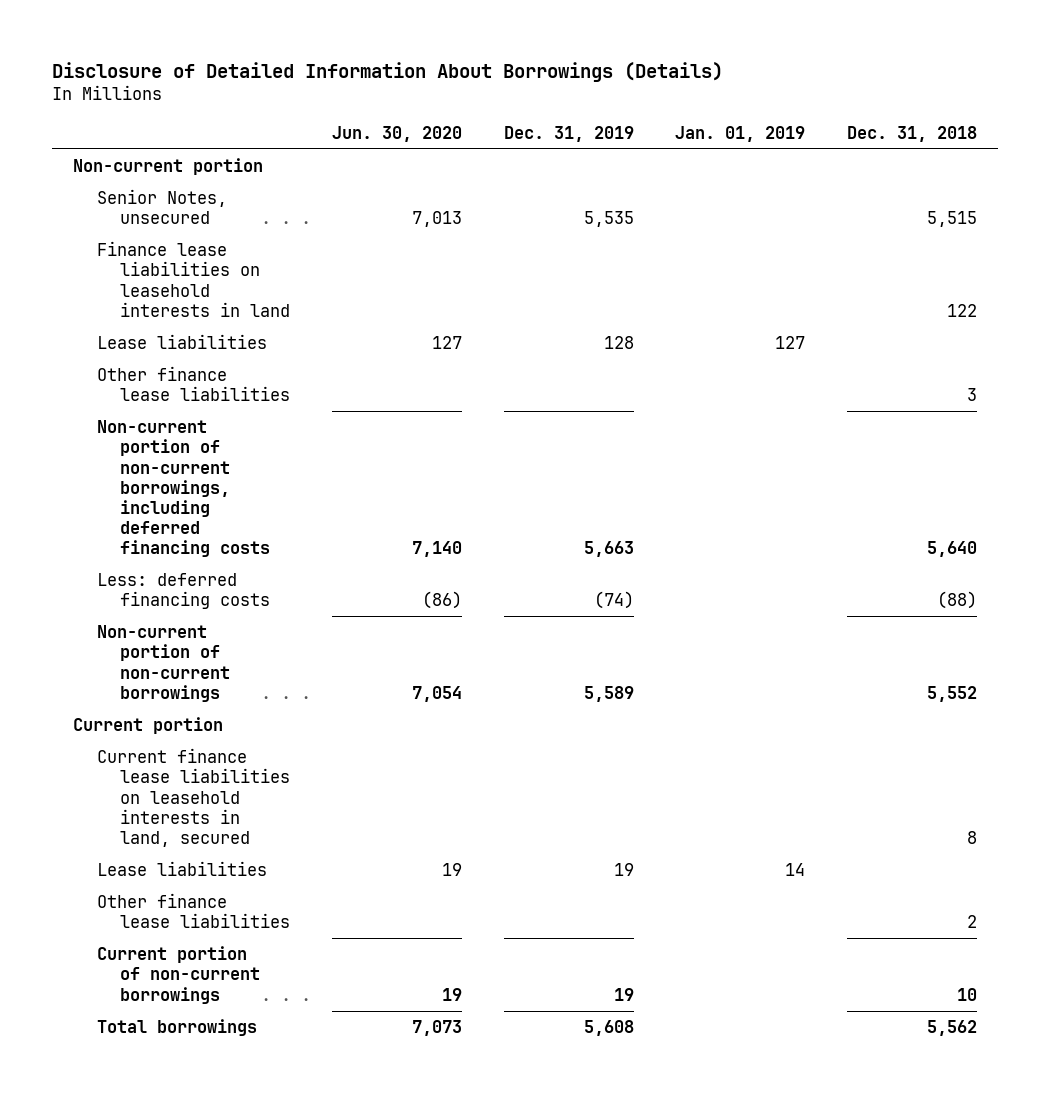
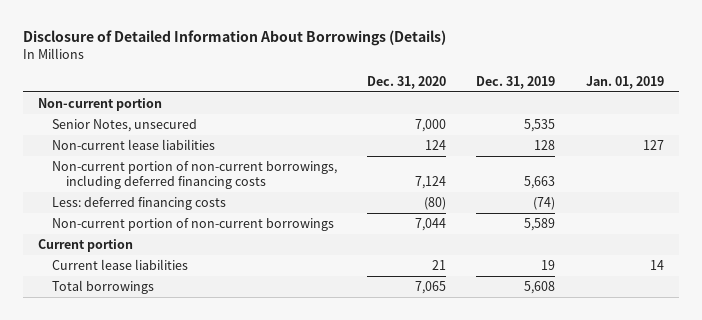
- | Jun. 30, 2020 | Dec. 31, 2019 | Jan. 01, 2019 | Dec. 31, 2018
+ | Dec. 31, 2020 | Dec. 31, 2019 | Jan. 01, 2019
- Finance lease liabilities on leasehold interests in land | | | | 122
- Lease liabilities | 127 | 128 | 127 |
- Other finance lease liabilities | | | | 3
+ Non-current lease liabilities | 124 | 128 | 127
- Current finance lease liabilities on leasehold interests in land, secured | | | | 8
- Lease liabilities | 19 | 19 | 14 |
- Other finance lease liabilities | | | | 2
- Current portion of non-current borrowings | 19 | 19 | | 10
+ Current lease liabilities | 21 | 19 | 14

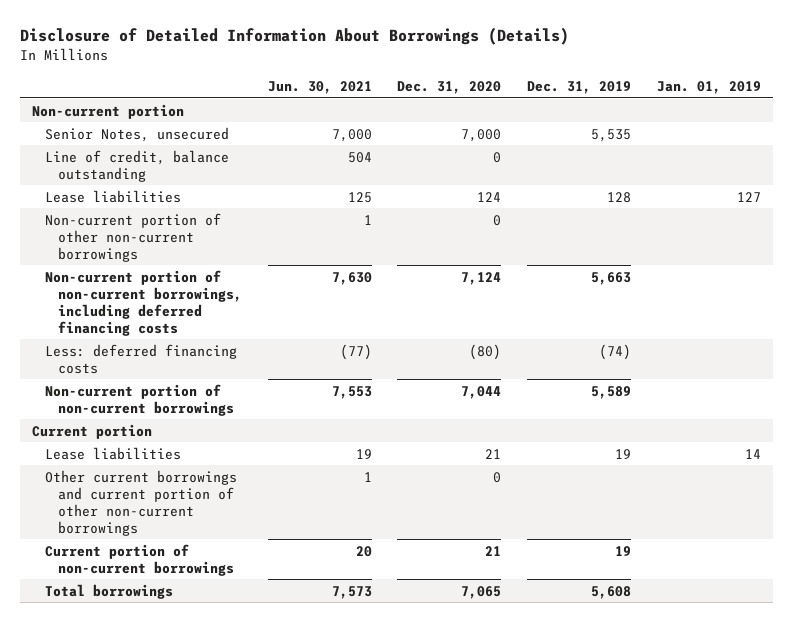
- | Dec. 31, 2020 | Dec. 31, 2019 | Jan. 01, 2019
+ | Jun. 30, 2021 | Dec. 31, 2020 | Dec. 31, 2019 | Jan. 01, 2019
- Non-current lease liabilities | 124 | 128 | 127
+ Line of credit, balance outstanding | 504 | 0 | |
+ Lease liabilities | 125 | 124 | 128 | 127
+ Non-current portion of other non-current borrowings | 1 | 0 | |
- Current lease liabilities | 21 | 19 | 14
+ Lease liabilities | 19 | 21 | 19 | 14
+ Other current borrowings and current portion of other non-current borrowings | 1 | 0 | |
+ Current portion of non-current borrowings | 20 | 21 | 19 |

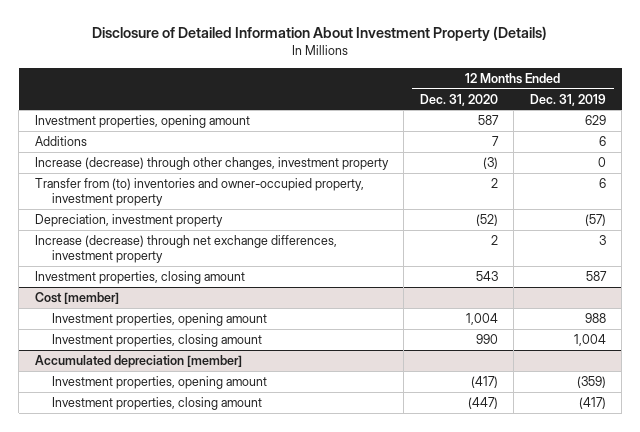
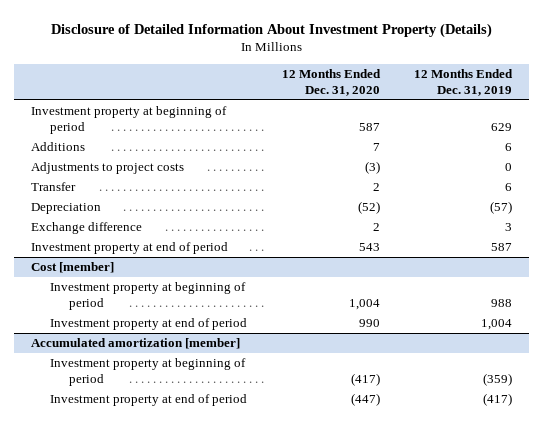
- Investment properties, opening amount | 587 | 629
+ Investment property at beginning of period | 587 | 629
- Increase (decrease) through other changes, investment property | (3) | 0
- Transfer from (to) inventories and owner-occupied property, investment property | 2 | 6
- Depreciation, investment property | (52) | (57)
- Increase (decrease) through net exchange differences, investment property | 2 | 3
- Investment properties, closing amount | 543 | 587
+ Adjustments to project costs | (3) | 0
+ Transfer | 2 | 6
+ Depreciation | (52) | (57)
+ Exchange difference | 2 | 3
+ Investment property at end of period | 543 | 587
@ Cost [member]
- Investment properties, opening amount | 1,004 | 988
- Investment properties, closing amount | 990 | 1,004
- Accumulated depreciation [member]
- Investment properties, opening amount | (417) | (359)
- Investment properties, closing amount | (447) | (417)
@ Cost [member]
+ Investment property at beginning of period | 1,004 | 988
+ Investment property at end of period | 990 | 1,004
+ Accumulated amortization [member]
+ Investment property at beginning of period | (417) | (359)
+ Investment property at end of period | (447) | (417)

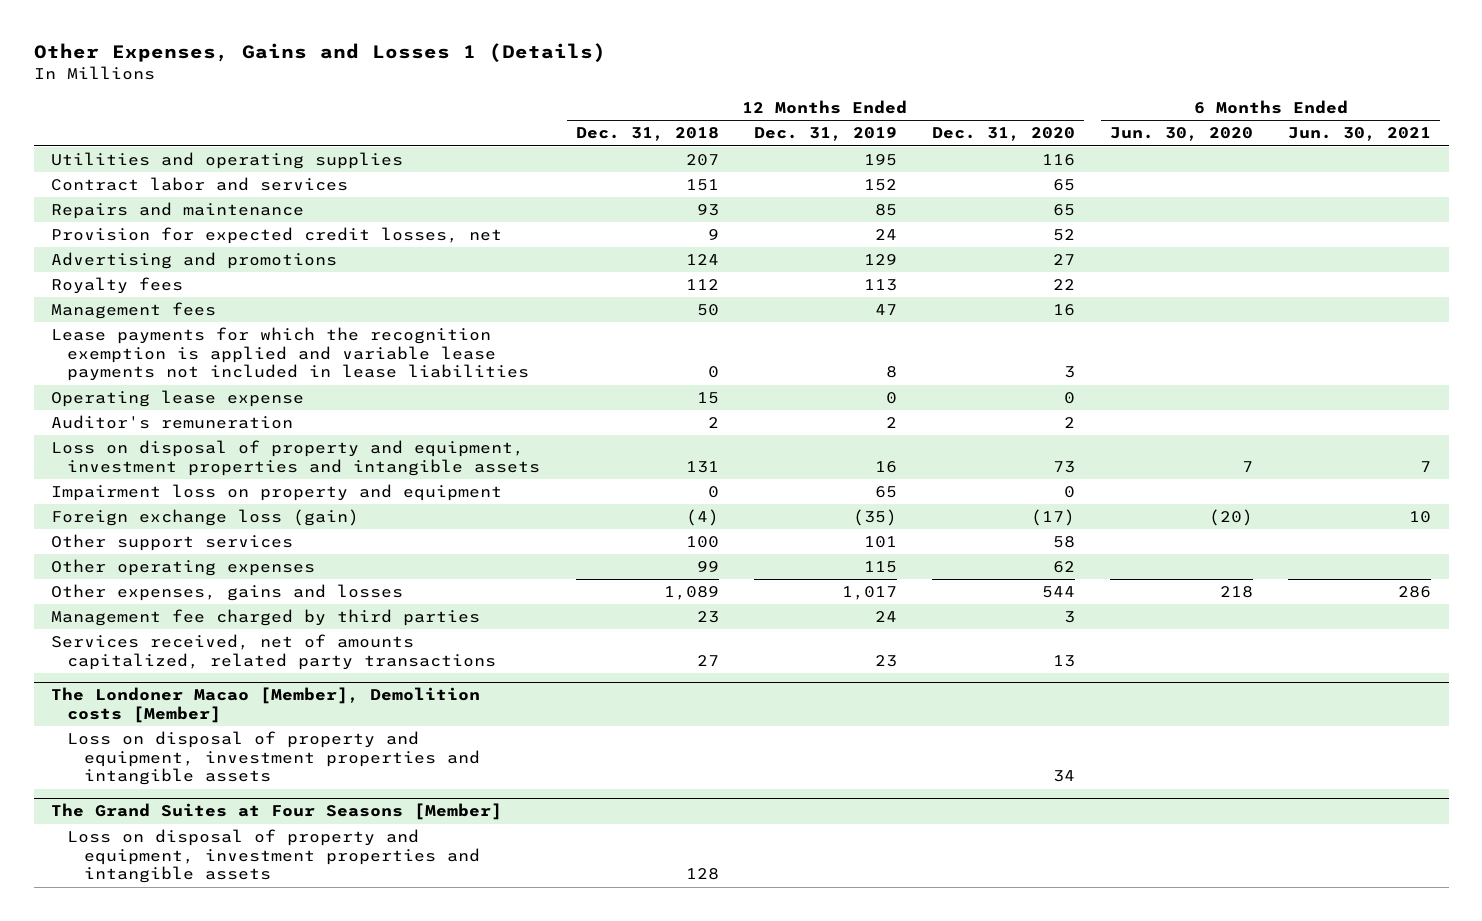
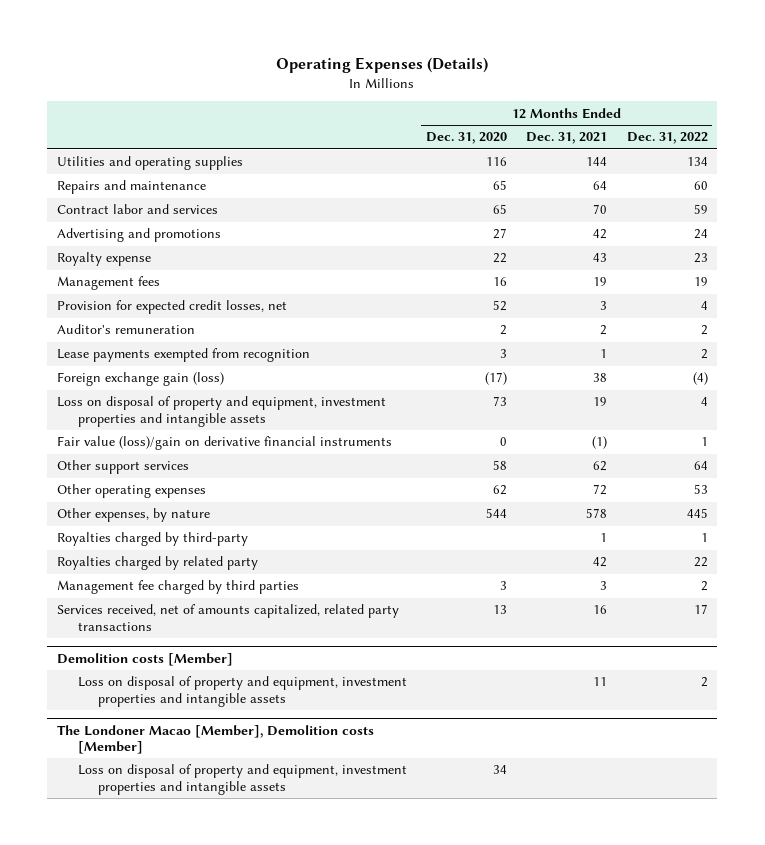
- Other Expenses, Gains and Losses 1 (Details)
+ Operating Expenses (Details)
- | 12 Months Ended Dec. 31, 2018 | 12 Months Ended Dec. 31, 2019 | 12 Months Ended Dec. 31, 2020 | 6 Months Ended Jun. 30, 2020 | 6 Months Ended Jun. 30, 2021
+ | 12 Months Ended Dec. 31, 2020 | 12 Months Ended Dec. 31, 2021 | 12 Months Ended Dec. 31, 2022
moved down: Contract labor and services | 65 | 70 | 59
- Royalty fees | 112 | 113 | 22 | |
+ Royalty expense | 22 | 43 | 23
- Lease payments for which the recognition exemption is applied and variable lease payments not included in lease liabilities | 0 | 8 | 3 | |
- Operating lease expense | 15 | 0 | 0 | |
moved down: Provision for expected credit losses, net | 52 | 3 | 4
+ Lease payments exempted from recognition | 3 | 1 | 2
+ Foreign exchange gain (loss) | (17) | 38 | (4)
- Impairment loss on property and equipment | 0 | 65 | 0 | |
- Foreign exchange loss (gain) | (4) | (35) | (17) | (20) | 10
+ Fair value (loss)/gain on derivative financial instruments | 0 | (1) | 1
- Other expenses, gains and losses | 1,089 | 1,017 | 544 | 218 | 286
+ Other expenses, by nature | 544 | 578 | 445
+ Royalties charged by third-party | | 1 | 1
+ Royalties charged by related party | | 42 | 22
+ Demolition costs [Member]
+ Loss on disposal of property and equipment, investment properties and intangible assets | | 11 | 2
- The Grand Suites at Four Seasons [Member]
- Loss on disposal of property and equipment, investment properties and intangible assets | 128 | | | |

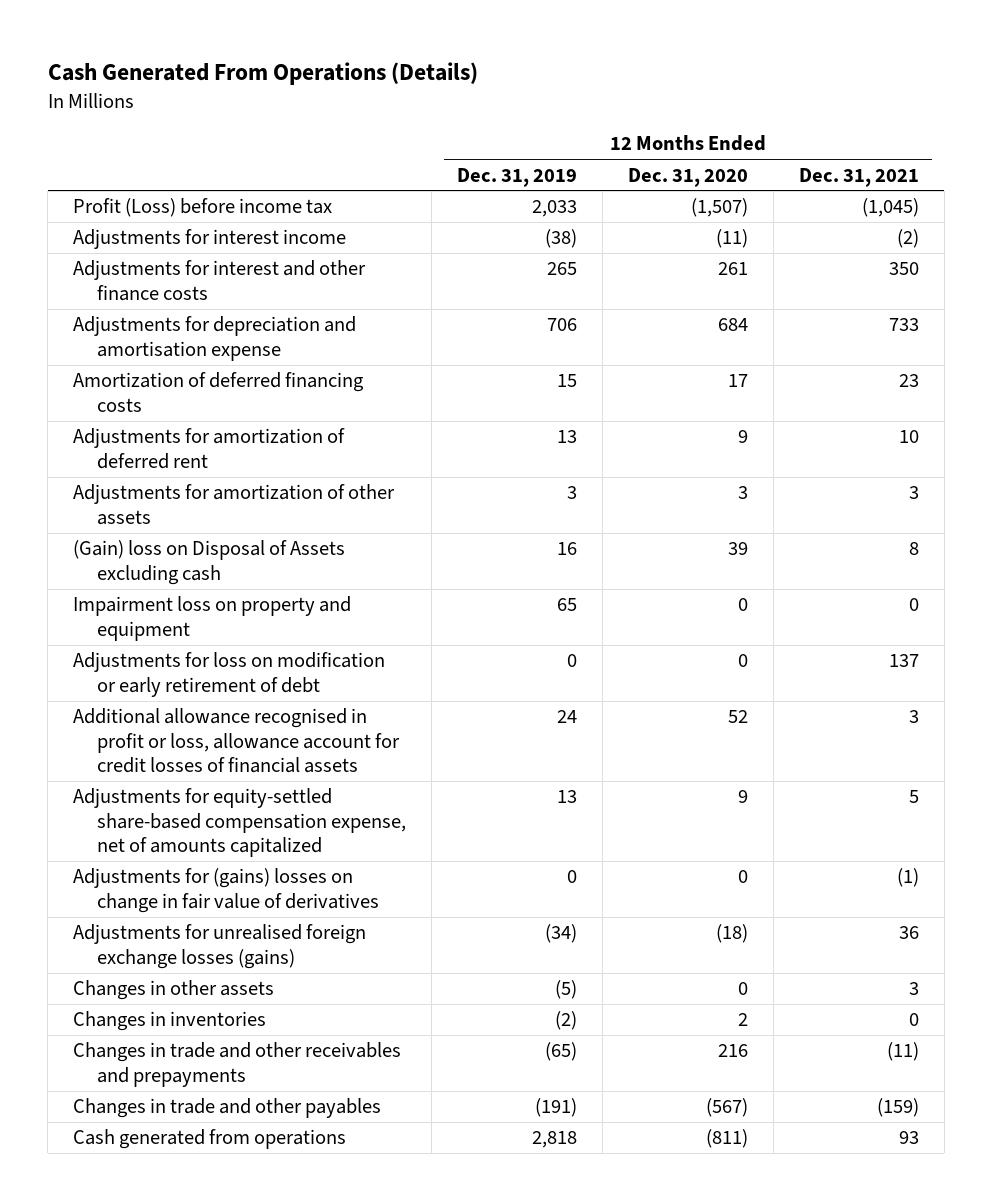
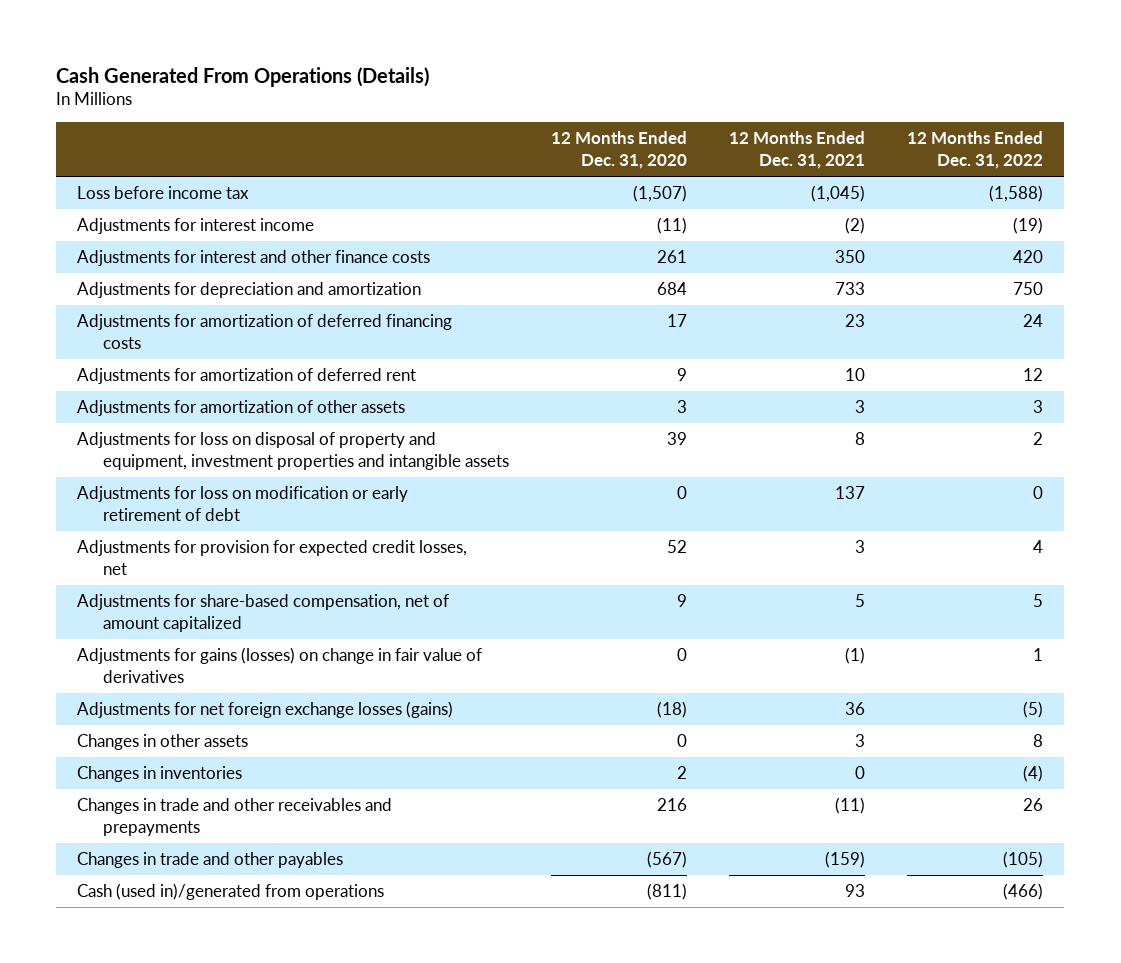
- | 12 Months Ended Dec. 31, 2019 | 12 Months Ended Dec. 31, 2020 | 12 Months Ended Dec. 31, 2021
+ | 12 Months Ended Dec. 31, 2020 | 12 Months Ended Dec. 31, 2021 | 12 Months Ended Dec. 31, 2022
- Profit (Loss) before income tax | 2,033 | (1,507) | (1,045)
+ Loss before income tax | (1,507) | (1,045) | (1,588)
- Adjustments for depreciation and amortisation expense | 706 | 684 | 733
- Amortization of deferred financing costs | 15 | 17 | 23
+ Adjustments for depreciation and amortization | 684 | 733 | 750
+ Adjustments for amortization of deferred financing costs | 17 | 23 | 24
- (Gain) loss on Disposal of Assets excluding cash | 16 | 39 | 8
- Impairment loss on property and equipment | 65 | 0 | 0
+ Adjustments for loss on disposal of property and equipment, investment properties and intangible assets | 39 | 8 | 2
- Additional allowance recognised in profit or loss, allowance account for credit losses of financial assets | 24 | 52 | 3
- Adjustments for equity-settled share-based compensation expense, net of amounts capitalized | 13 | 9 | 5
- Adjustments for (gains) losses on change in fair value of derivatives | 0 | 0 | (1)
- Adjustments for unrealised foreign exchange losses (gains) | (34) | (18) | 36
+ Adjustments for provision for expected credit losses, net | 52 | 3 | 4
+ Adjustments for share-based compensation, net of amount capitalized | 9 | 5 | 5
+ Adjustments for gains (losses) on change in fair value of derivatives | 0 | (1) | 1
+ Adjustments for net foreign exchange losses (gains) | (18) | 36 | (5)
- Cash generated from operations | 2,818 | (811) | 93
+ Cash (used in)/generated from operations | (811) | 93 | (466)

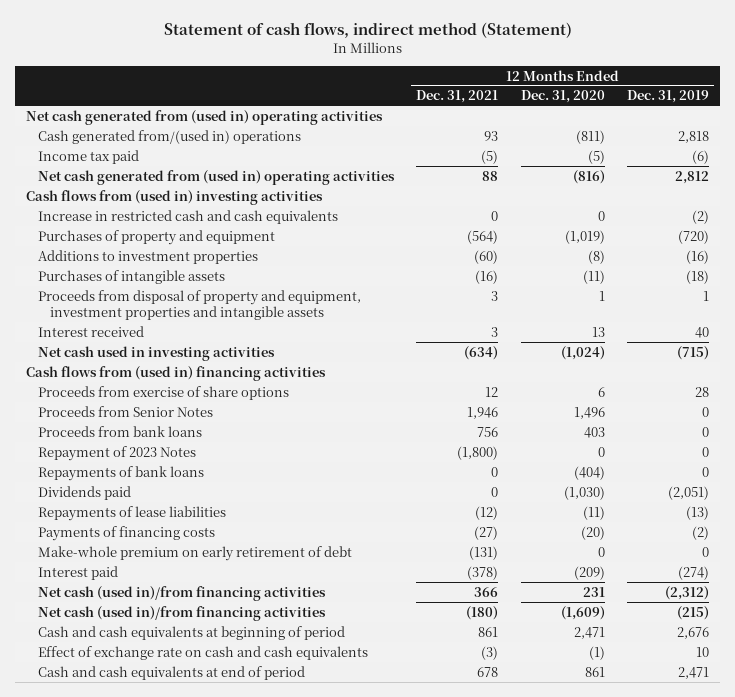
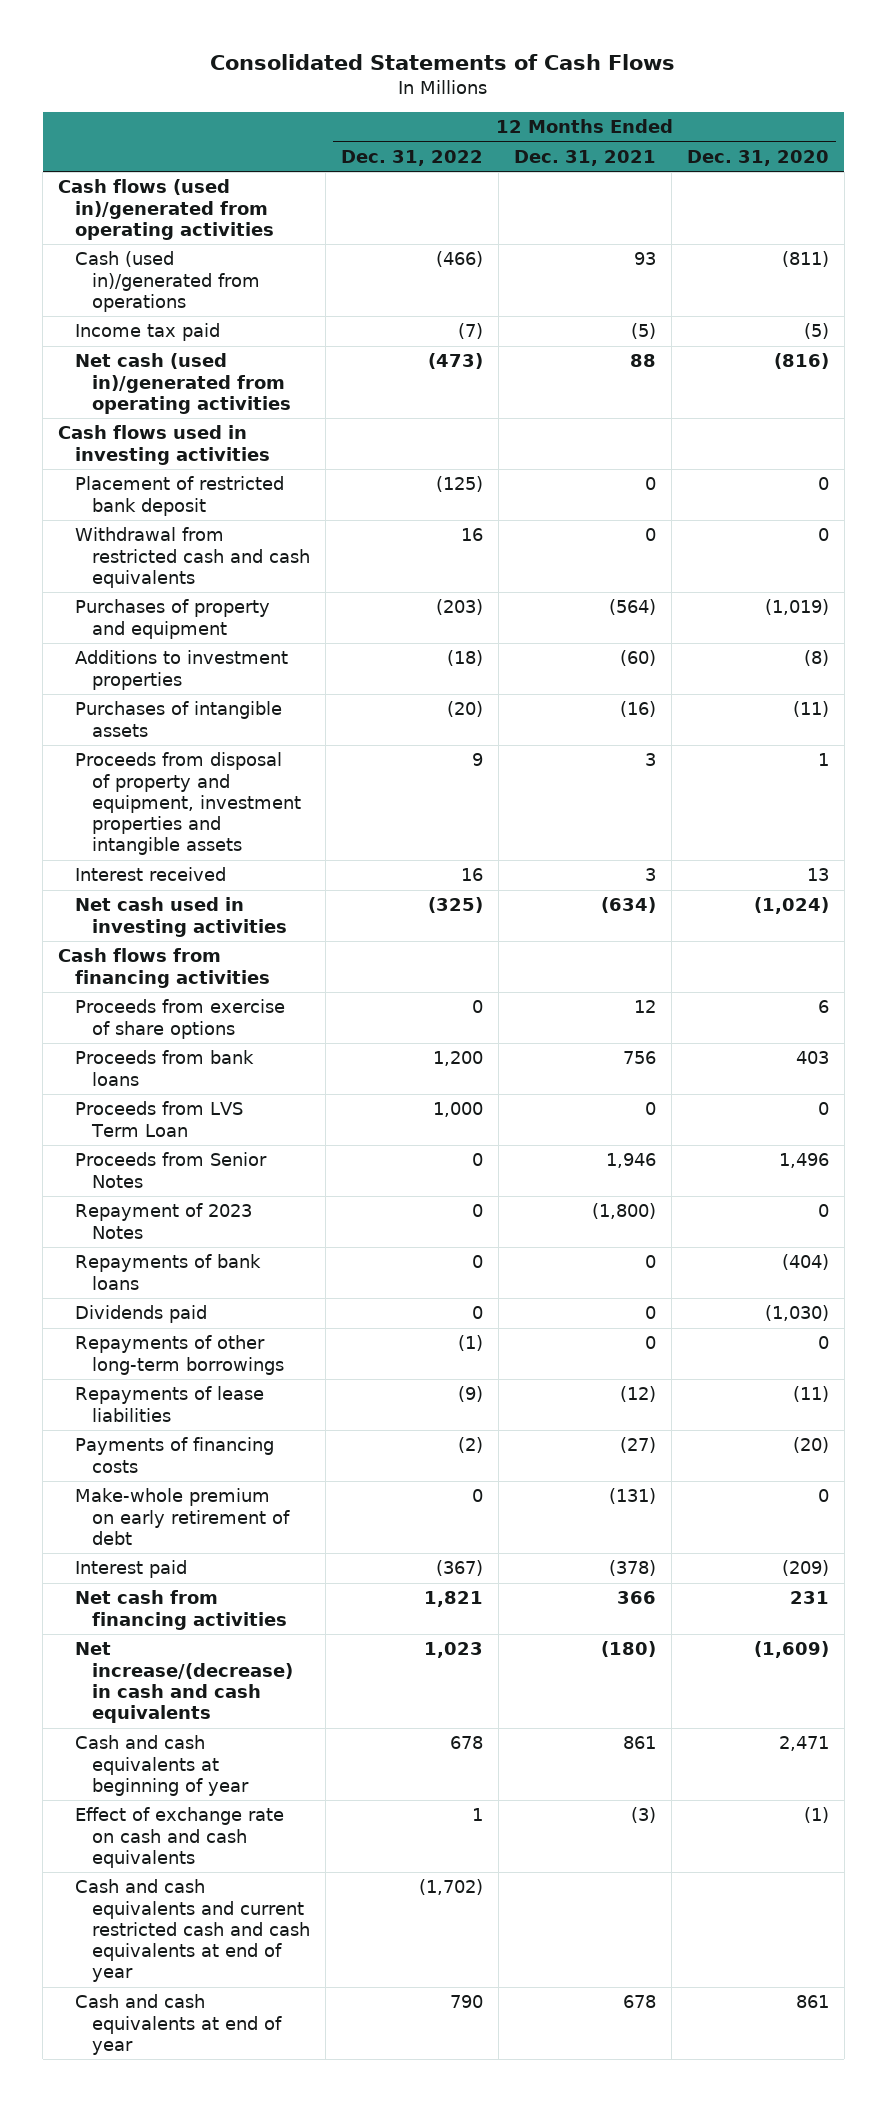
- Statement of cash flows, indirect method (Statement)
+ Consolidated Statements of Cash Flows
- | 12 Months Ended Dec. 31, 2021 | 12 Months Ended Dec. 31, 2020 | 12 Months Ended Dec. 31, 2019
+ | 12 Months Ended Dec. 31, 2022 | 12 Months Ended Dec. 31, 2021 | 12 Months Ended Dec. 31, 2020
- Net cash generated from (used in) operating activities
- Cash generated from/(used in) operations | 93 | (811) | 2,818
+ Cash flows (used in)/generated from operating activities
+ Cash (used in)/generated from operations | (466) | 93 | (811)
- Net cash generated from (used in) operating activities | 88 | (816) | 2,812
- Cash flows from (used in) investing activities
- Increase in restricted cash and cash equivalents | 0 | 0 | (2)
+ Net cash (used in)/generated from operating activities | (473) | 88 | (816)
+ Cash flows used in investing activities
+ Placement of restricted bank deposit | (125) | 0 | 0
+ Withdrawal from restricted cash and cash equivalents | 16 | 0 | 0
- Cash flows from (used in) financing activities
+ Cash flows from financing activities
+ Proceeds from LVS Term Loan | 1,000 | 0 | 0
moved down: Proceeds from Senior Notes | 0 | 1,946 | 1,496
+ Repayments of other long-term borrowings | (1) | 0 | 0
- Net cash (used in)/from financing activities | 366 | 231 | (2,312)
- Net cash (used in)/from financing activities | (180) | (1,609) | (215)
- Cash and cash equivalents at beginning of period | 861 | 2,471 | 2,676
+ Net cash from financing activities | 1,821 | 366 | 231
+ Net increase/(decrease) in cash and cash equivalents | 1,023 | (180) | (1,609)
+ Cash and cash equivalents at beginning of year | 678 | 861 | 2,471
- Cash and cash equivalents at end of period | 678 | 861 | 2,471
+ Cash and cash equivalents and current restricted cash and cash equivalents at end of year | (1,702) | |
+ Cash and cash equivalents at end of year | 790 | 678 | 861

